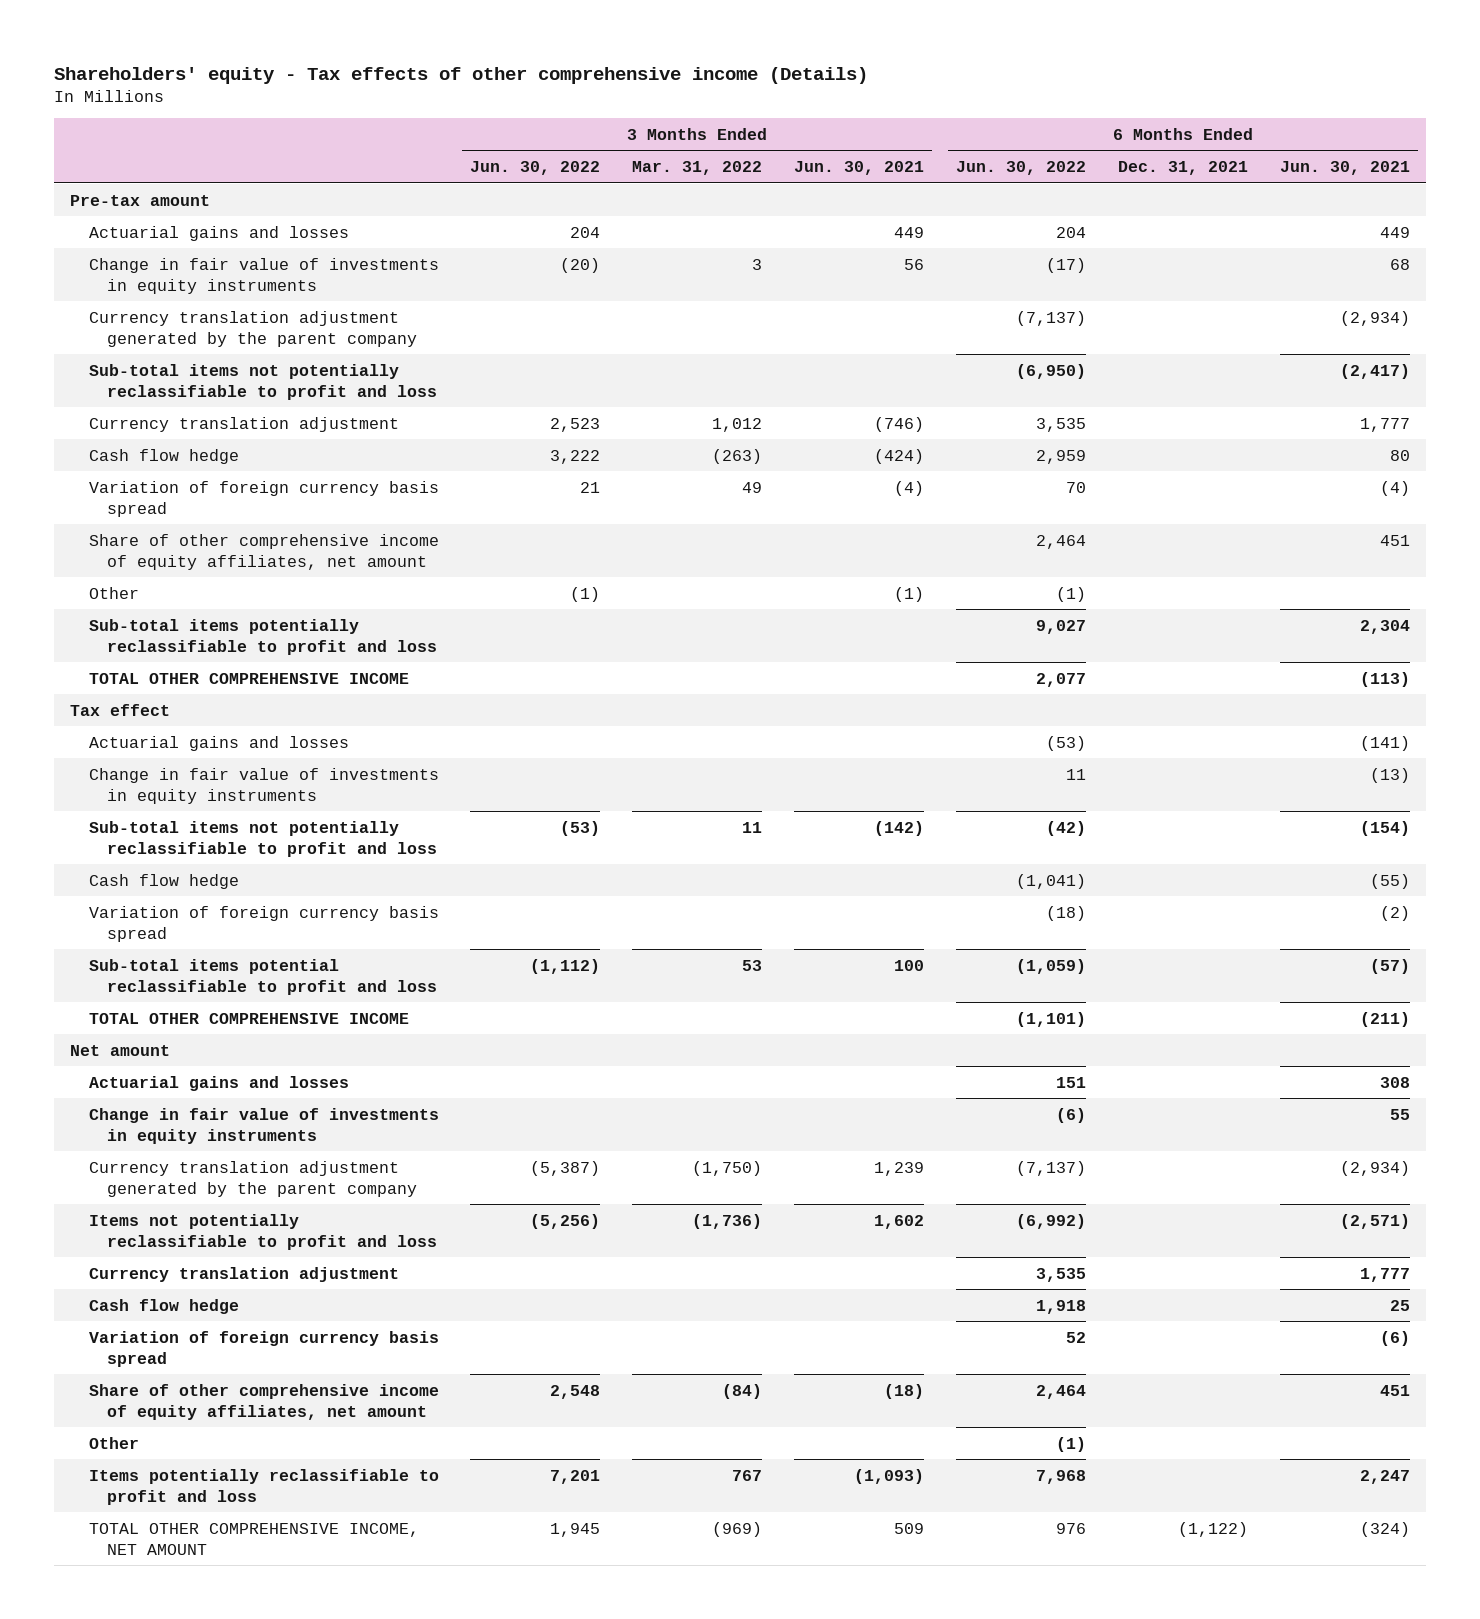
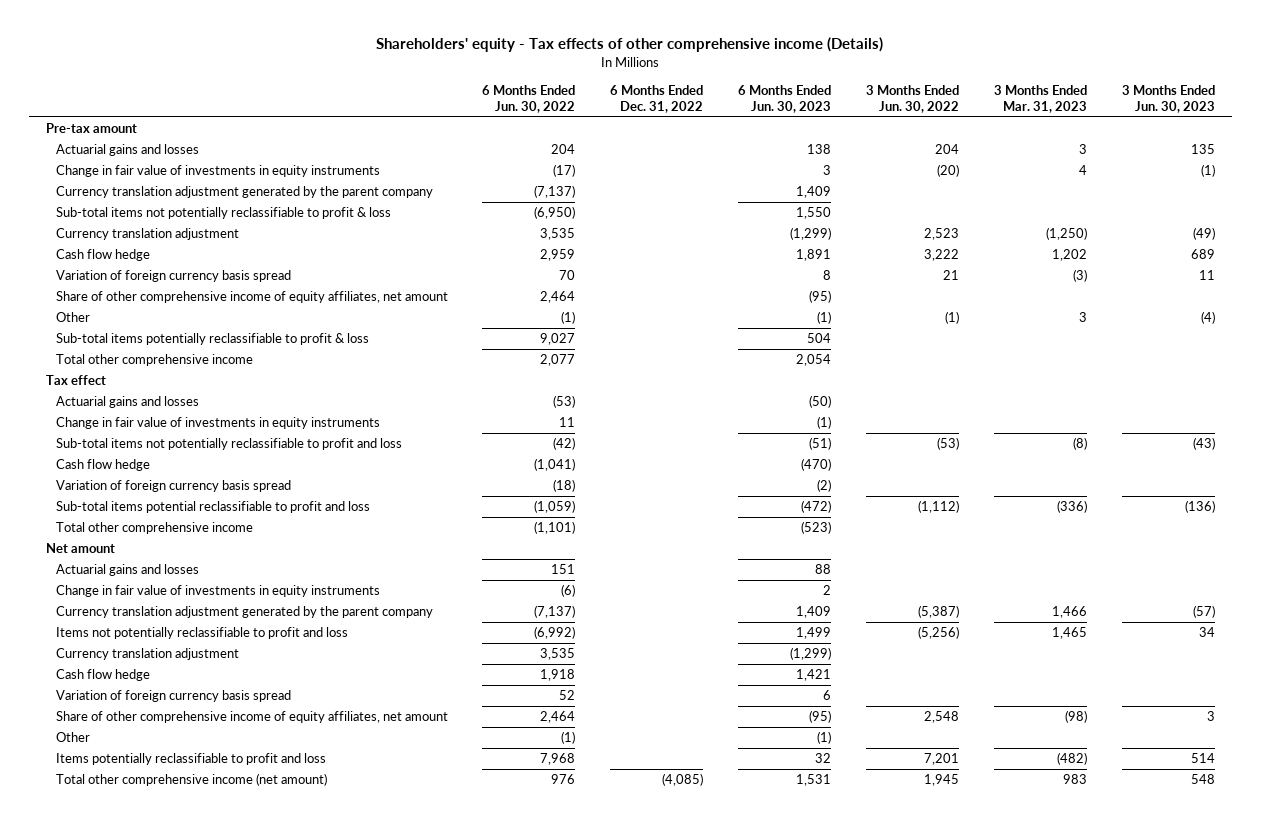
- | 3 Months Ended Jun. 30, 2022 | 3 Months Ended Mar. 31, 2022 | 3 Months Ended Jun. 30, 2021 | 6 Months Ended Jun. 30, 2022 | 6 Months Ended Dec. 31, 2021 | 6 Months Ended Jun. 30, 2021
+ | 6 Months Ended Jun. 30, 2022 | 6 Months Ended Dec. 31, 2022 | 6 Months Ended Jun. 30, 2023 | 3 Months Ended Jun. 30, 2022 | 3 Months Ended Mar. 31, 2023 | 3 Months Ended Jun. 30, 2023
- Sub-total items not potentially reclassifiable to profit and loss | | | | (6,950) | | (2,417)
+ Sub-total items not potentially reclassifiable to profit & loss | (6,950) | | 1,550 | | |
- Sub-total items potentially reclassifiable to profit and loss | | | | 9,027 | | 2,304
- TOTAL OTHER COMPREHENSIVE INCOME | | | | 2,077 | | (113)
+ Sub-total items potentially reclassifiable to profit & loss | 9,027 | | 504 | | |
+ Total other comprehensive income | 2,077 | | 2,054 | | |
- TOTAL OTHER COMPREHENSIVE INCOME | | | | (1,101) | | (211)
+ Total other comprehensive income | (1,101) | | (523) | | |
- TOTAL OTHER COMPREHENSIVE INCOME, NET AMOUNT | 1,945 | (969) | 509 | 976 | (1,122) | (324)
+ Total other comprehensive income (net amount) | 976 | (4,085) | 1,531 | 1,945 | 983 | 548

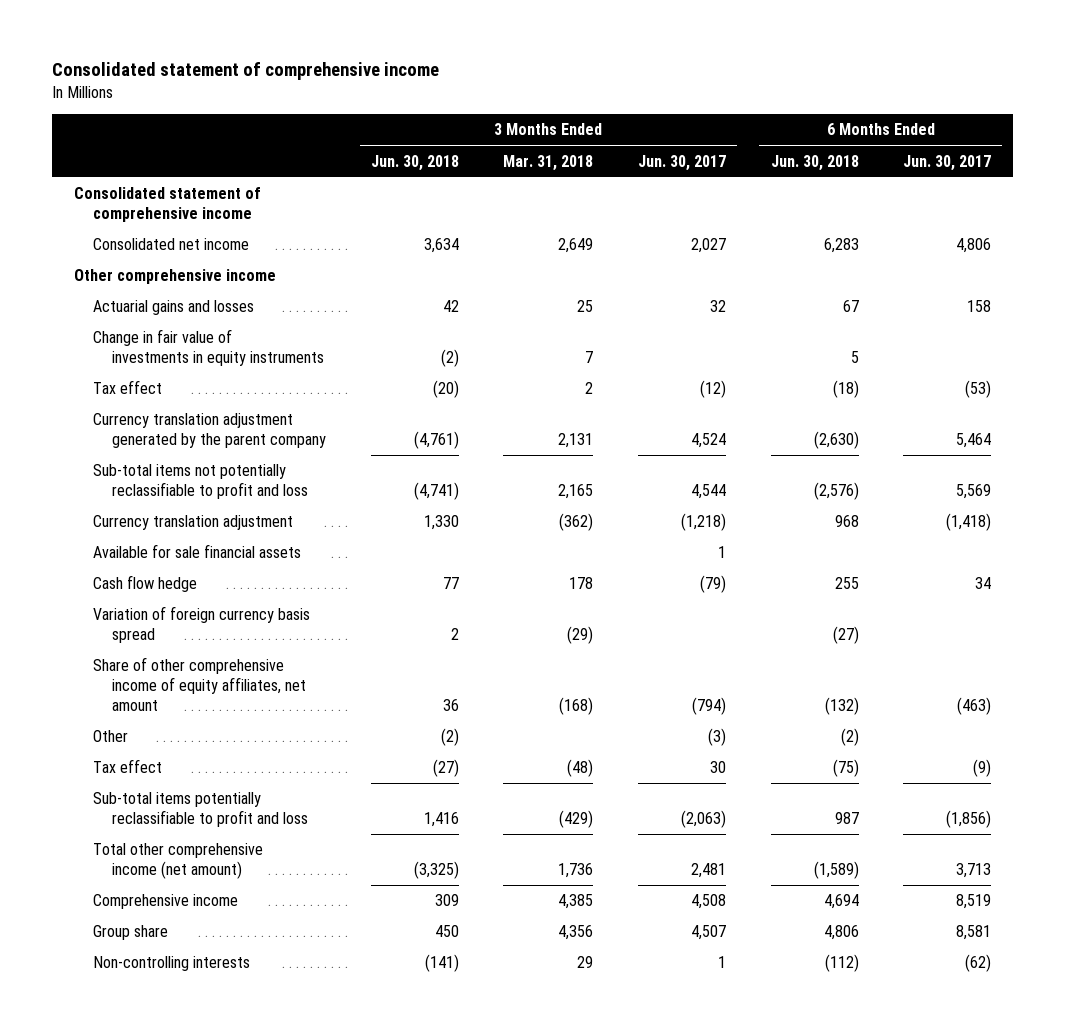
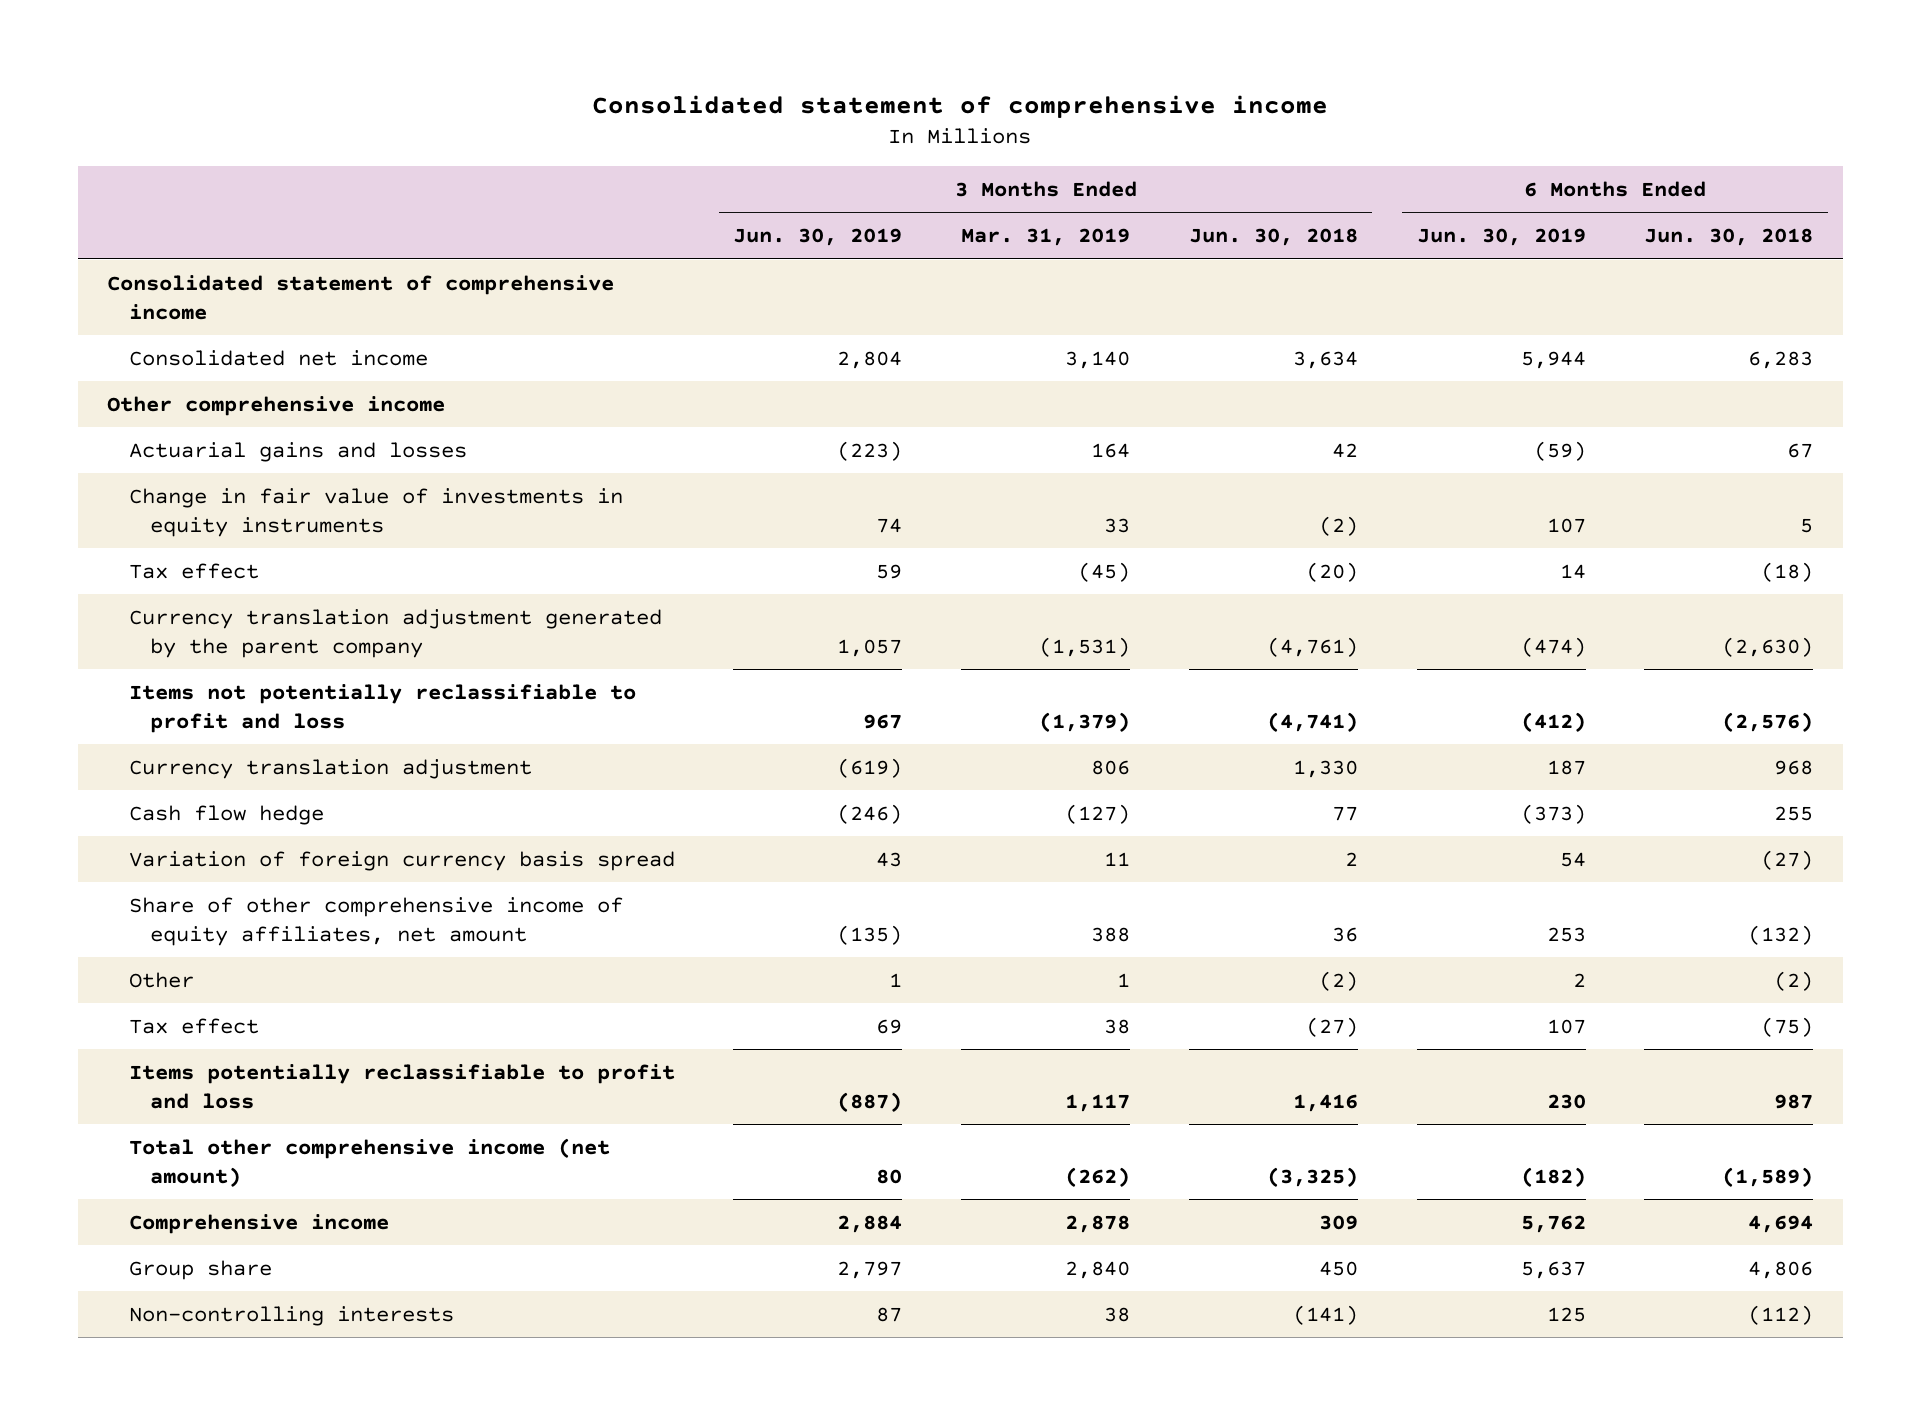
- | 3 Months Ended Jun. 30, 2018 | 3 Months Ended Mar. 31, 2018 | 3 Months Ended Jun. 30, 2017 | 6 Months Ended Jun. 30, 2018 | 6 Months Ended Jun. 30, 2017
+ | 3 Months Ended Jun. 30, 2019 | 3 Months Ended Mar. 31, 2019 | 3 Months Ended Jun. 30, 2018 | 6 Months Ended Jun. 30, 2019 | 6 Months Ended Jun. 30, 2018
- Sub-total items not potentially reclassifiable to profit and loss | (4,741) | 2,165 | 4,544 | (2,576) | 5,569
+ Items not potentially reclassifiable to profit and loss | 967 | (1,379) | (4,741) | (412) | (2,576)
- Available for sale financial assets | | | 1 | |
- Sub-total items potentially reclassifiable to profit and loss | 1,416 | (429) | (2,063) | 987 | (1,856)
+ Items potentially reclassifiable to profit and loss | (887) | 1,117 | 1,416 | 230 | 987

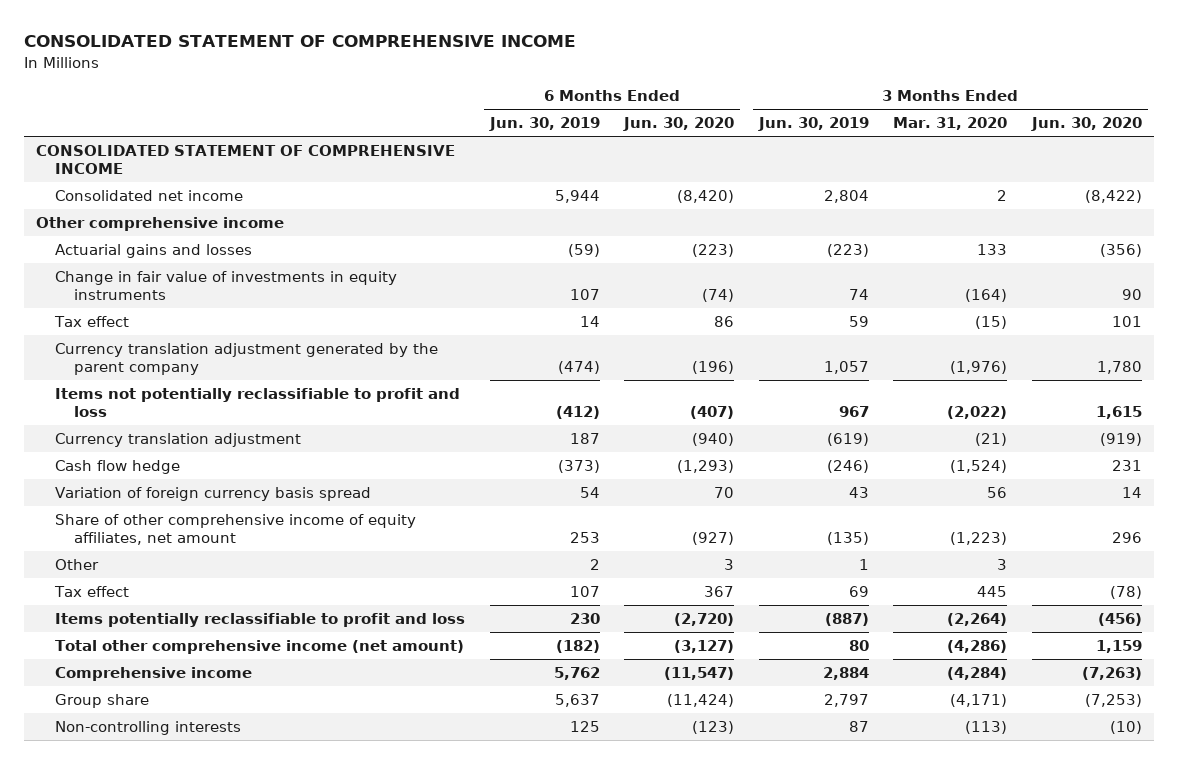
- Consolidated statement of comprehensive income
+ CONSOLIDATED STATEMENT OF COMPREHENSIVE INCOME
- | 3 Months Ended Jun. 30, 2019 | 3 Months Ended Mar. 31, 2019 | 3 Months Ended Jun. 30, 2018 | 6 Months Ended Jun. 30, 2019 | 6 Months Ended Jun. 30, 2018
+ | 6 Months Ended Jun. 30, 2019 | 6 Months Ended Jun. 30, 2020 | 3 Months Ended Jun. 30, 2019 | 3 Months Ended Mar. 31, 2020 | 3 Months Ended Jun. 30, 2020
- Consolidated statement of comprehensive income
+ CONSOLIDATED STATEMENT OF COMPREHENSIVE INCOME

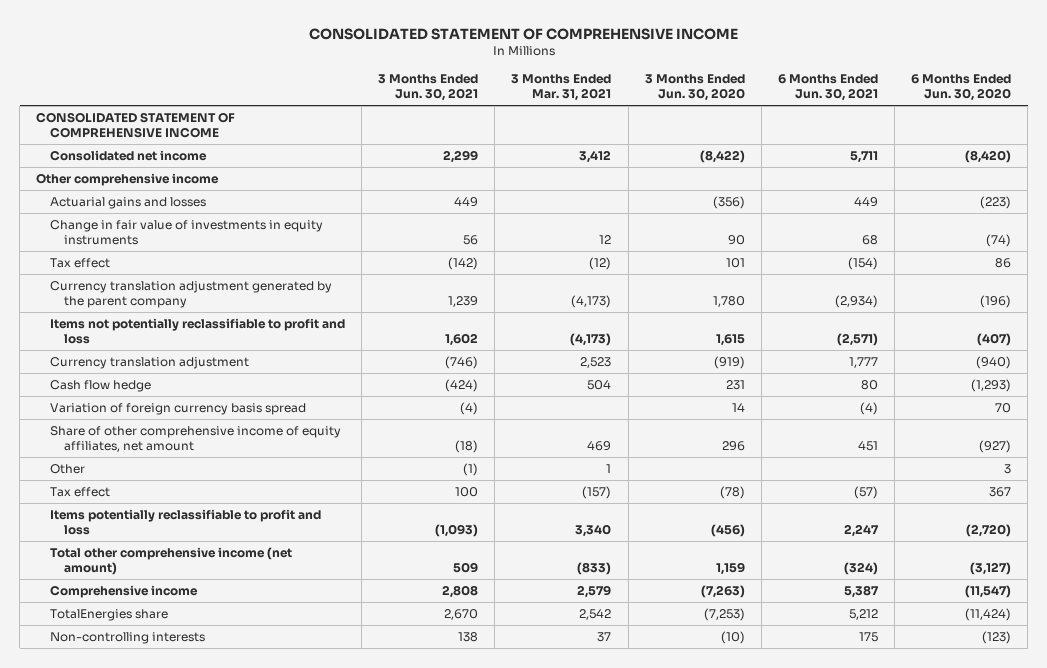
- | 6 Months Ended Jun. 30, 2019 | 6 Months Ended Jun. 30, 2020 | 3 Months Ended Jun. 30, 2019 | 3 Months Ended Mar. 31, 2020 | 3 Months Ended Jun. 30, 2020
+ | 3 Months Ended Jun. 30, 2021 | 3 Months Ended Mar. 31, 2021 | 3 Months Ended Jun. 30, 2020 | 6 Months Ended Jun. 30, 2021 | 6 Months Ended Jun. 30, 2020
- Group share | 5,637 | (11,424) | 2,797 | (4,171) | (7,253)
+ TotalEnergies share | 2,670 | 2,542 | (7,253) | 5,212 | (11,424)

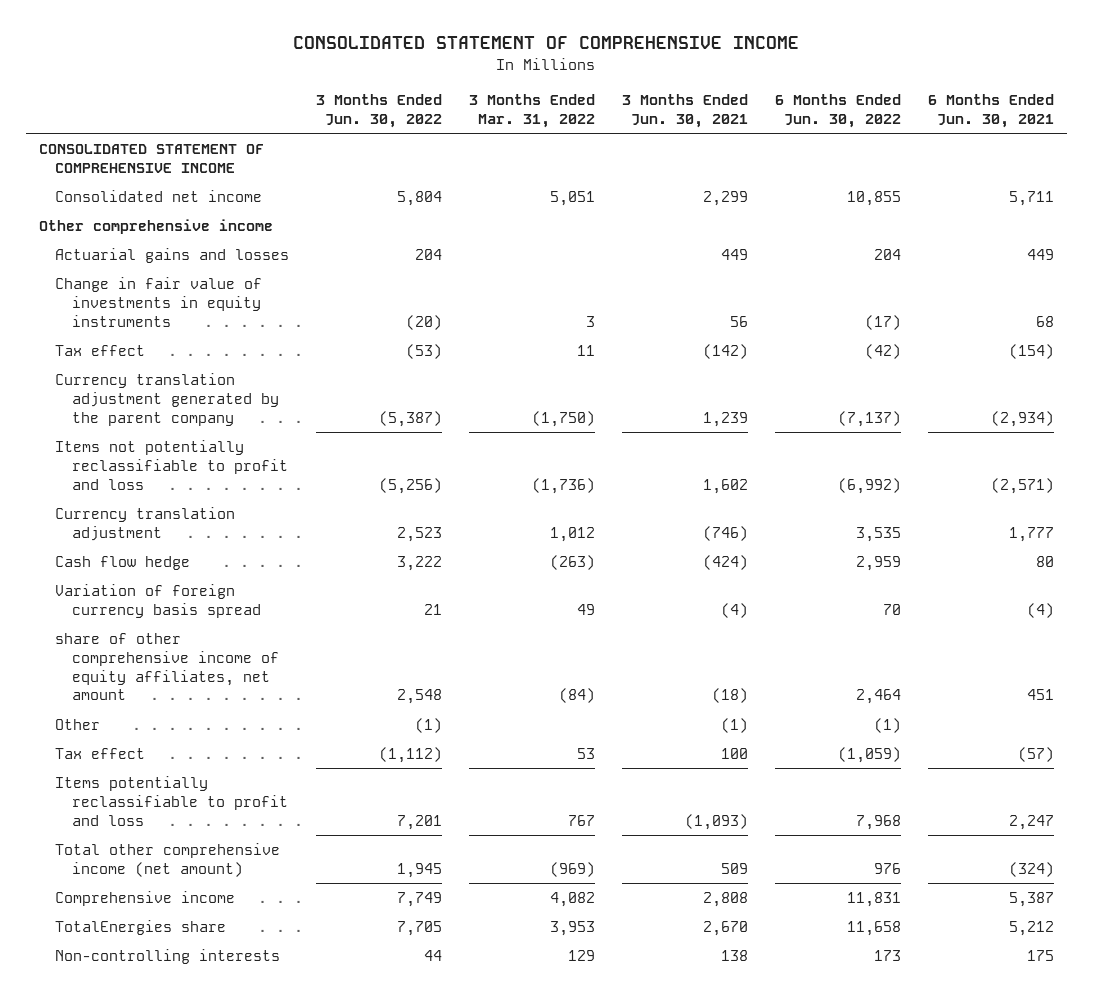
- | 3 Months Ended Jun. 30, 2021 | 3 Months Ended Mar. 31, 2021 | 3 Months Ended Jun. 30, 2020 | 6 Months Ended Jun. 30, 2021 | 6 Months Ended Jun. 30, 2020
+ | 3 Months Ended Jun. 30, 2022 | 3 Months Ended Mar. 31, 2022 | 3 Months Ended Jun. 30, 2021 | 6 Months Ended Jun. 30, 2022 | 6 Months Ended Jun. 30, 2021
- Share of other comprehensive income of equity affiliates, net amount | (18) | 469 | 296 | 451 | (927)
+ share of other comprehensive income of equity affiliates, net amount | 2,548 | (84) | (18) | 2,464 | 451

